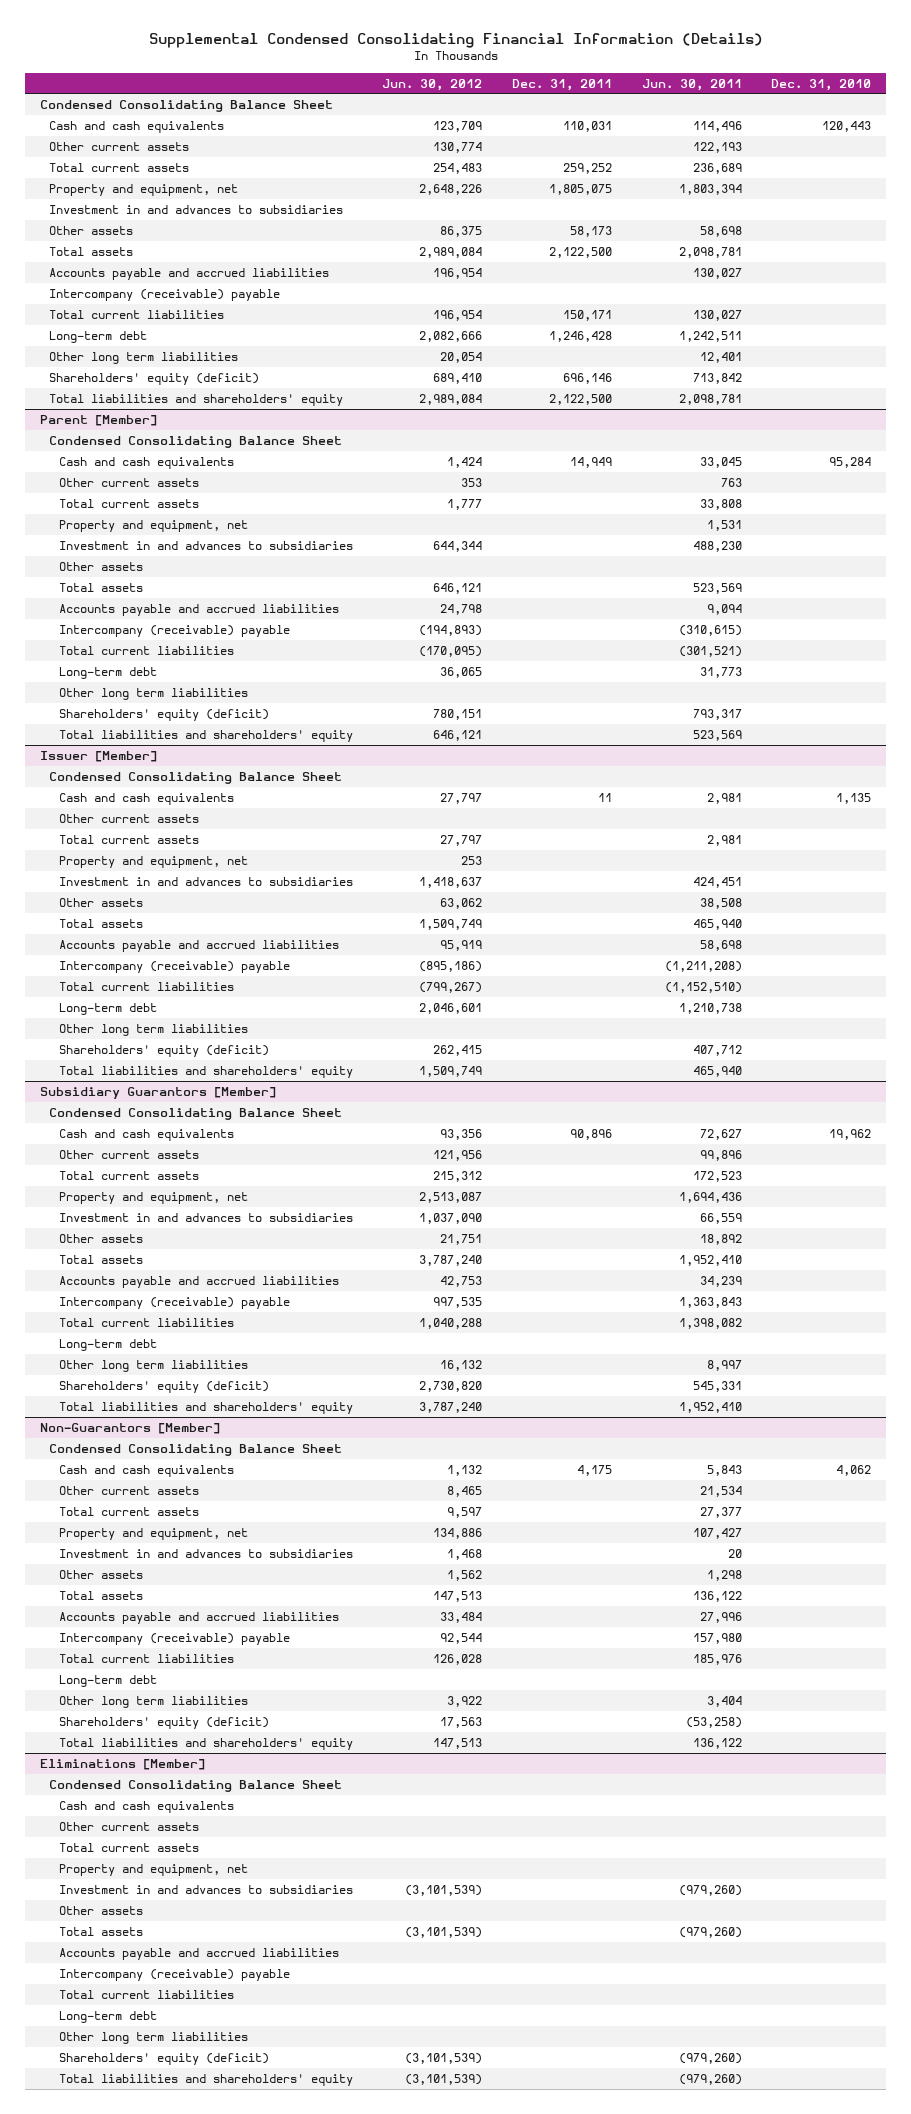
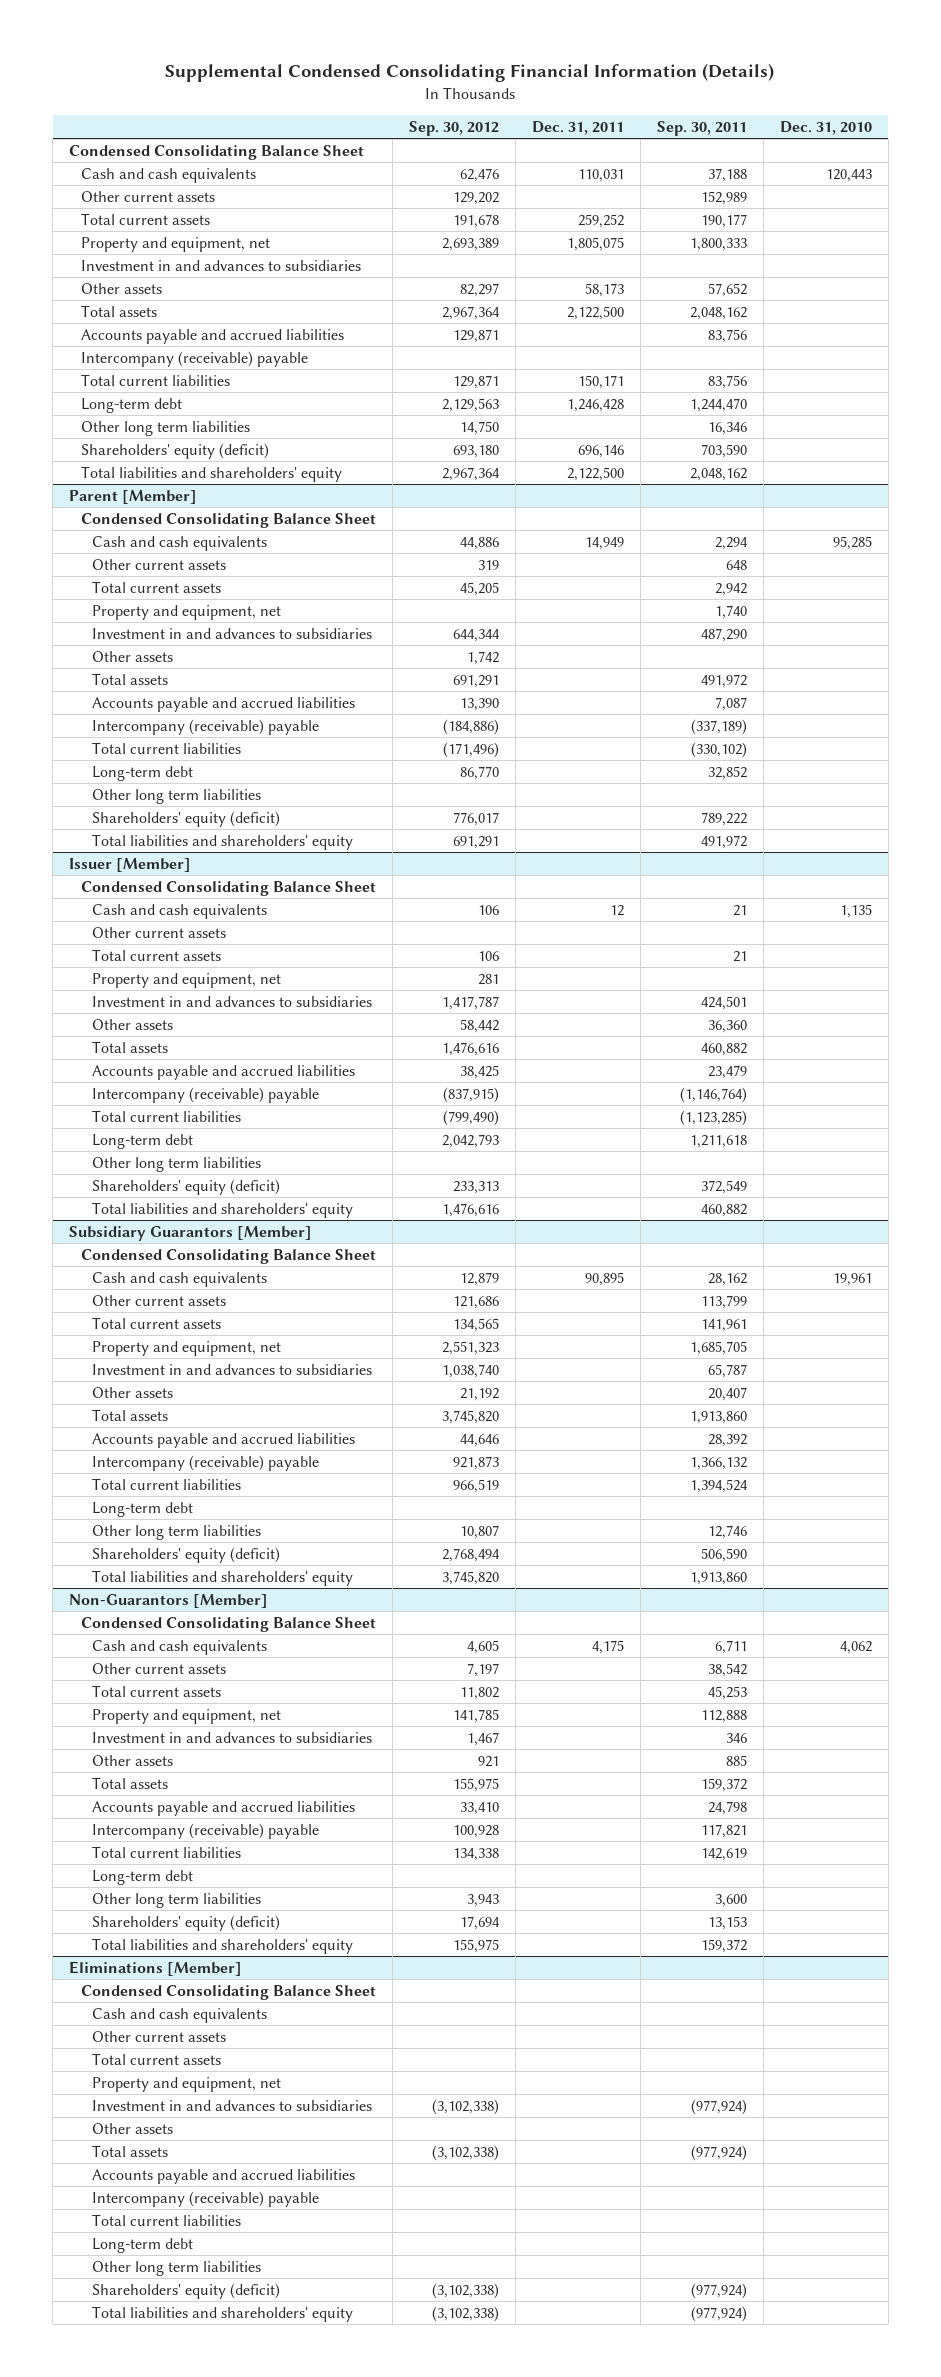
- | Jun. 30, 2012 | Dec. 31, 2011 | Jun. 30, 2011 | Dec. 31, 2010
+ | Sep. 30, 2012 | Dec. 31, 2011 | Sep. 30, 2011 | Dec. 31, 2010
@ Parent [Member]
- Cash and cash equivalents | 1,424 | 14,949 | 33,045 | 95,284
+ Cash and cash equivalents | 44,886 | 14,949 | 2,294 | 95,285
@ Issuer [Member]
- Cash and cash equivalents | 27,797 | 11 | 2,981 | 1,135
+ Cash and cash equivalents | 106 | 12 | 21 | 1,135
@ Subsidiary Guarantors [Member]
- Cash and cash equivalents | 93,356 | 90,896 | 72,627 | 19,962
+ Cash and cash equivalents | 12,879 | 90,895 | 28,162 | 19,961

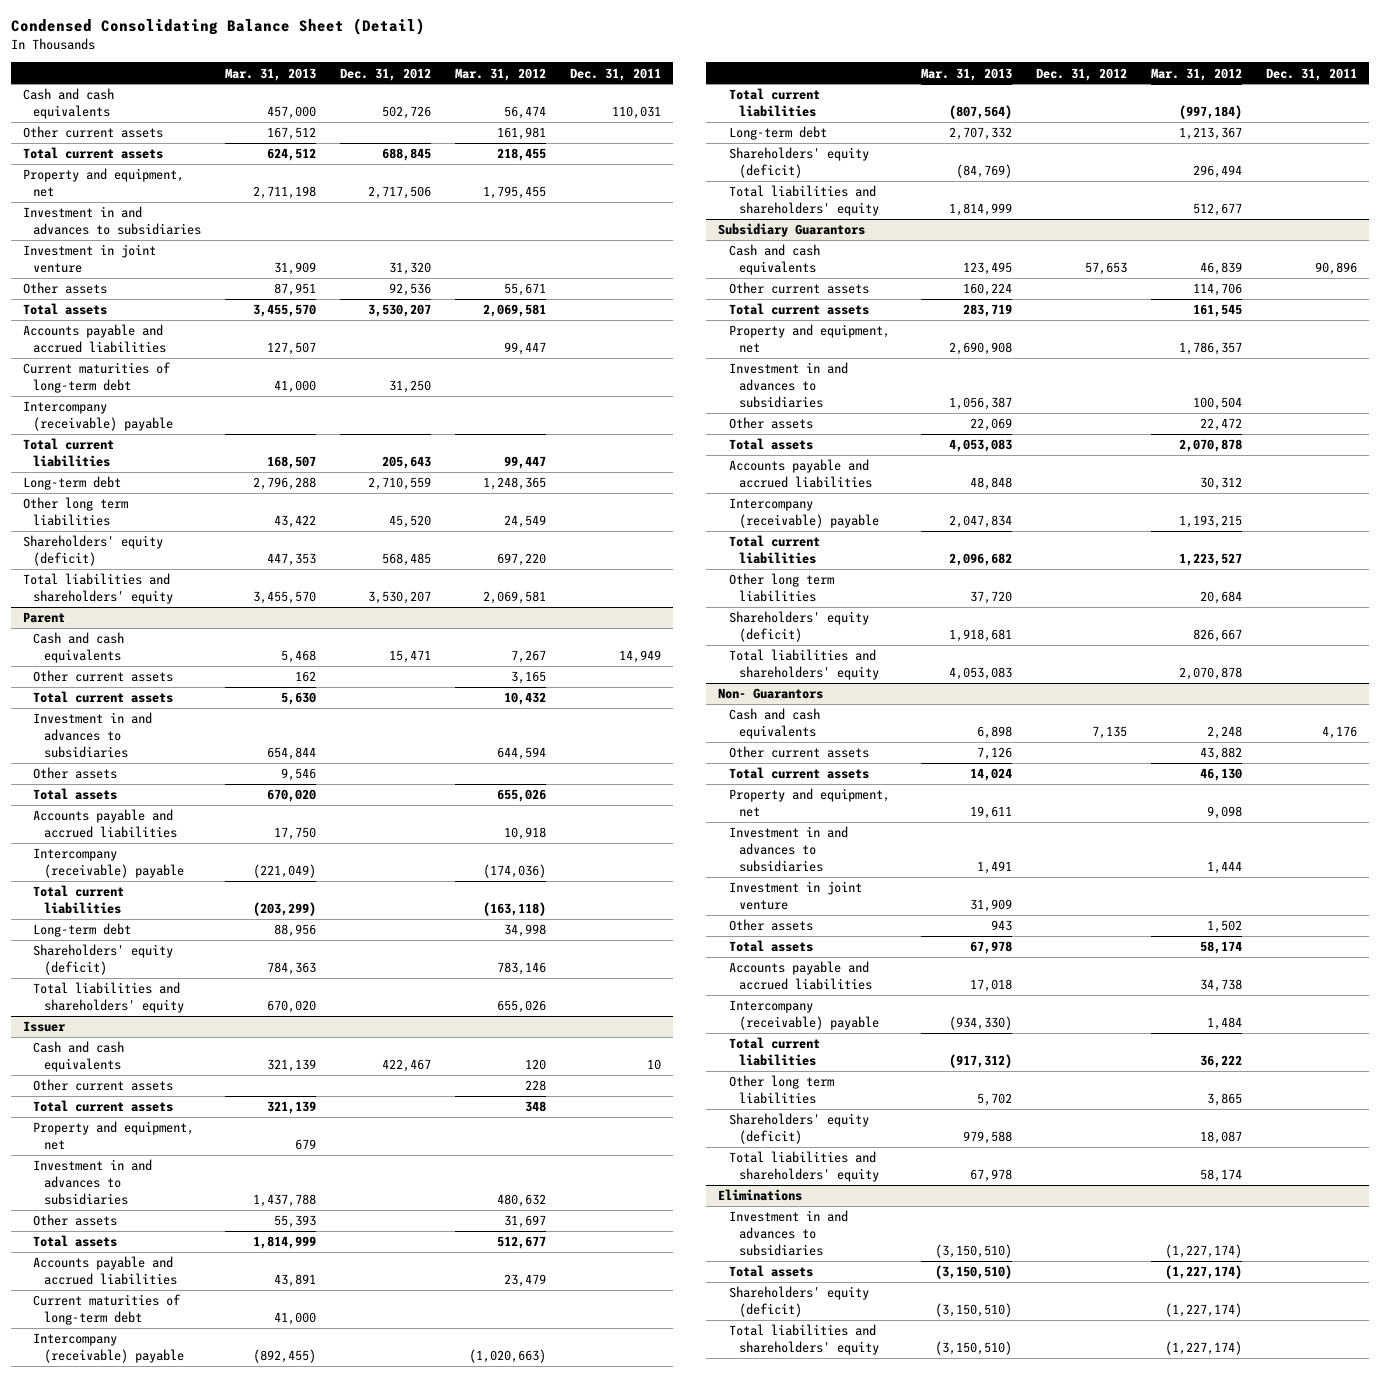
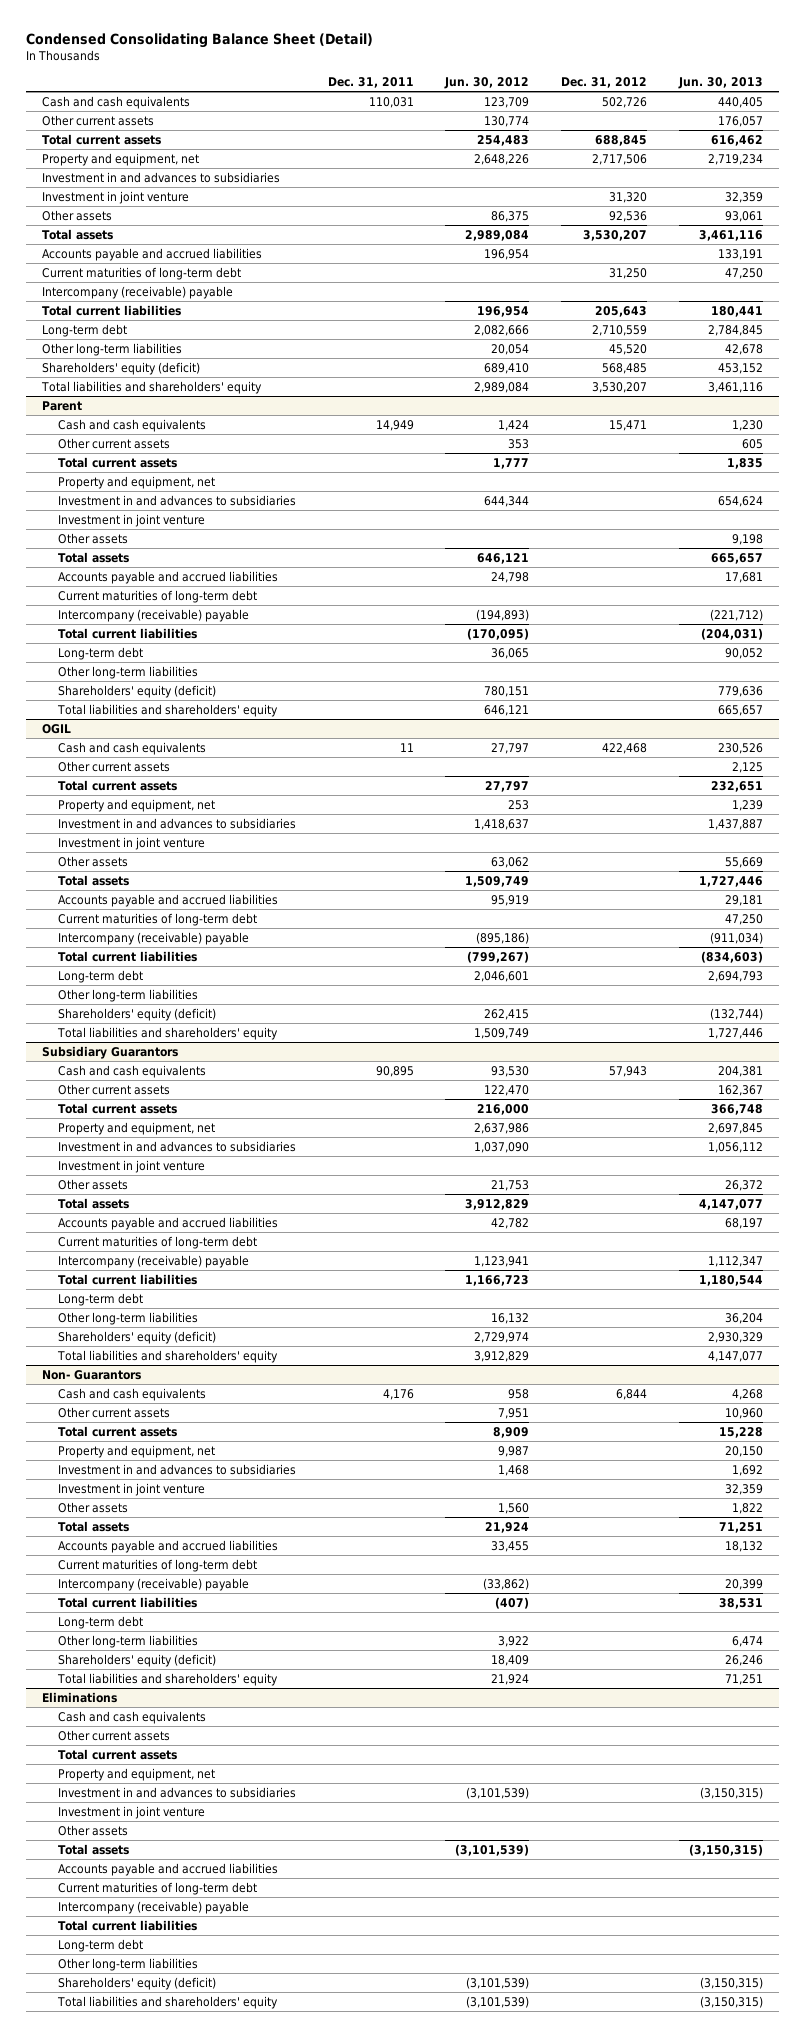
- | Mar. 31, 2013 | Dec. 31, 2012 | Mar. 31, 2012 | Dec. 31, 2011
+ | Dec. 31, 2011 | Jun. 30, 2012 | Dec. 31, 2012 | Jun. 30, 2013
- Other long term liabilities | 43,422 | 45,520 | 24,549 |
+ Other long-term liabilities | | 20,054 | 45,520 | 42,678
@ Parent
+ Property and equipment, net
+ Investment in joint venture
+ Current maturities of long-term debt
+ Other long-term liabilities
- Issuer
- Cash and cash equivalents | 321,139 | 422,467 | 120 | 10
- Other current assets | | | 228 |
- Total current assets | 321,139 | | 348 |
- Property and equipment, net | 679 | | |
- Investment in and advances to subsidiaries | 1,437,788 | | 480,632 |
- Other assets | 55,393 | | 31,697 |
- Total assets | 1,814,999 | | 512,677 |
- Accounts payable and accrued liabilities | 43,891 | | 23,479 |
- Current maturities of long-term debt | 41,000 | | |
- Intercompany (receivable) payable | (892,455) | | (1,020,663) |
- Total current liabilities | (807,564) | | (997,184) |
- Long-term debt | 2,707,332 | | 1,213,367 |
- Shareholders' equity (deficit) | (84,769) | | 296,494 |
- Total liabilities and shareholders' equity | 1,814,999 | | 512,677 |
+ OGIL
+ Cash and cash equivalents | 11 | 27,797 | 422,468 | 230,526
+ Other current assets | | | | 2,125
+ Total current assets | | 27,797 | | 232,651
+ Property and equipment, net | | 253 | | 1,239
+ Investment in and advances to subsidiaries | | 1,418,637 | | 1,437,887
+ Investment in joint venture
+ Other assets | | 63,062 | | 55,669
+ Total assets | | 1,509,749 | | 1,727,446
+ Accounts payable and accrued liabilities | | 95,919 | | 29,181
+ Current maturities of long-term debt | | | | 47,250
+ Intercompany (receivable) payable | | (895,186) | | (911,034)
+ Total current liabilities | | (799,267) | | (834,603)
+ Long-term debt | | 2,046,601 | | 2,694,793
+ Other long-term liabilities
+ Shareholders' equity (deficit) | | 262,415 | | (132,744)
+ Total liabilities and shareholders' equity | | 1,509,749 | | 1,727,446
@ Subsidiary Guarantors
- Cash and cash equivalents | 123,495 | 57,653 | 46,839 | 90,896
+ Cash and cash equivalents | 90,895 | 93,530 | 57,943 | 204,381
+ Investment in joint venture
+ Current maturities of long-term debt
- Other long term liabilities | 37,720 | | 20,684 |
+ Long-term debt
+ Other long-term liabilities | | 16,132 | | 36,204
@ Non- Guarantors
- Cash and cash equivalents | 6,898 | 7,135 | 2,248 | 4,176
+ Cash and cash equivalents | 4,176 | 958 | 6,844 | 4,268
+ Current maturities of long-term debt
- Other long term liabilities | 5,702 | | 3,865 |
+ Long-term debt
+ Other long-term liabilities | | 3,922 | | 6,474
@ Eliminations
+ Cash and cash equivalents
+ Other current assets
+ Total current assets
+ Property and equipment, net
+ Investment in joint venture
+ Other assets
+ Accounts payable and accrued liabilities
+ Current maturities of long-term debt
+ Intercompany (receivable) payable
+ Total current liabilities
+ Long-term debt
+ Other long-term liabilities

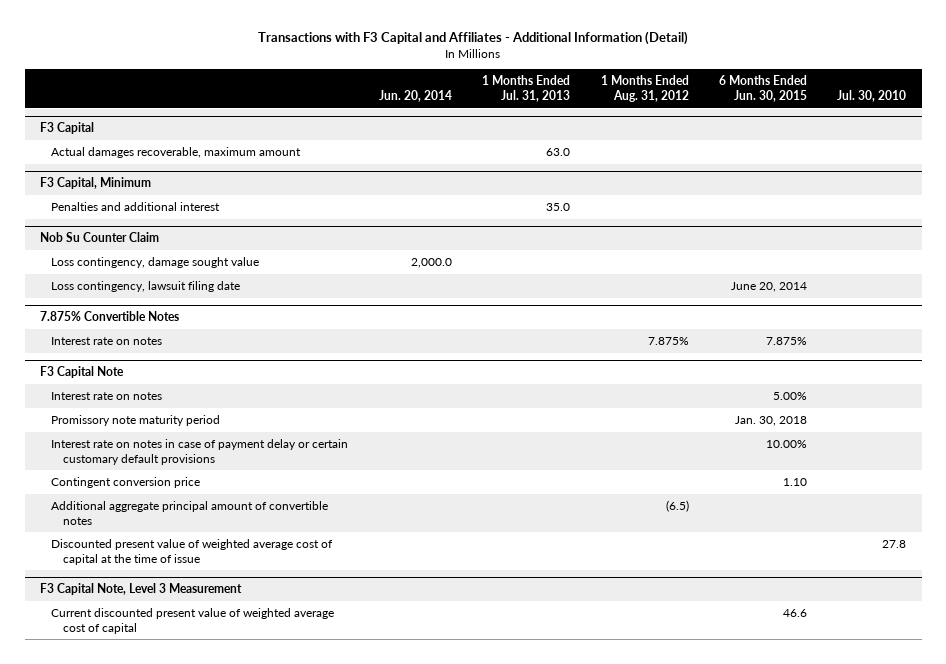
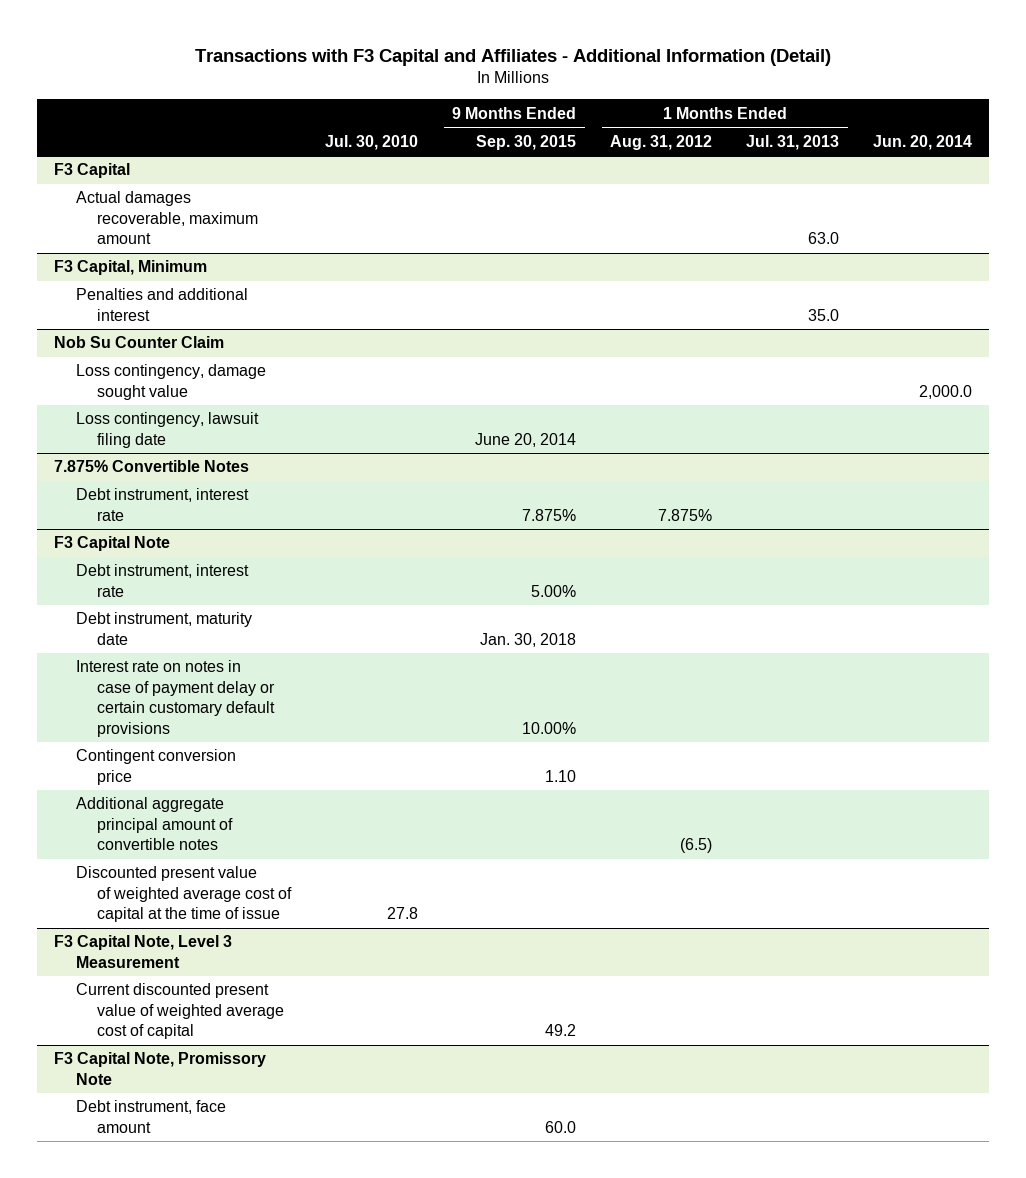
- | Jun. 20, 2014 | 1 Months Ended Jul. 31, 2013 | 1 Months Ended Aug. 31, 2012 | 6 Months Ended Jun. 30, 2015 | Jul. 30, 2010
+ | Jul. 30, 2010 | 9 Months Ended Sep. 30, 2015 | 1 Months Ended Aug. 31, 2012 | 1 Months Ended Jul. 31, 2013 | Jun. 20, 2014
@ 7.875% Convertible Notes
- Interest rate on notes | | | 7.875% | 7.875% |
+ Debt instrument, interest rate | | 7.875% | 7.875% | |
@ F3 Capital Note
- Interest rate on notes | | | | 5.00% |
- Promissory note maturity period | | | | Jan. 30, 2018 |
+ Debt instrument, interest rate | | 5.00% | | |
+ Debt instrument, maturity date | | Jan. 30, 2018 | | |
+ F3 Capital Note, Promissory Note
+ Debt instrument, face amount | | 60.0 | | |

